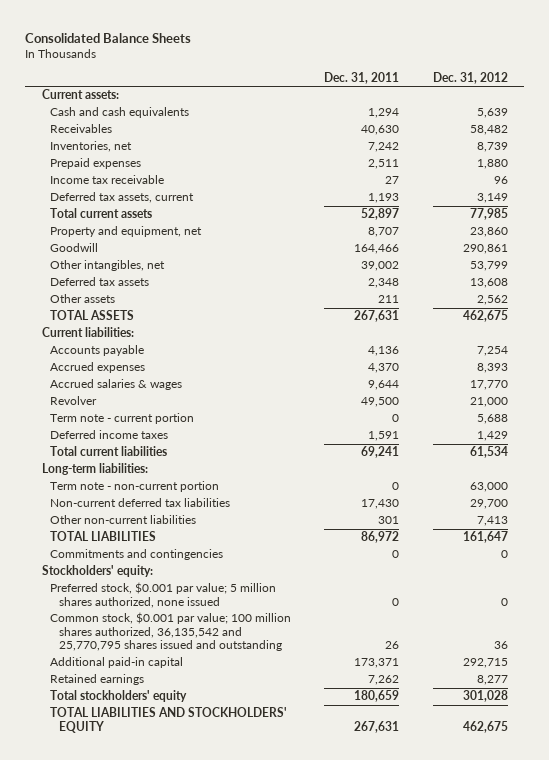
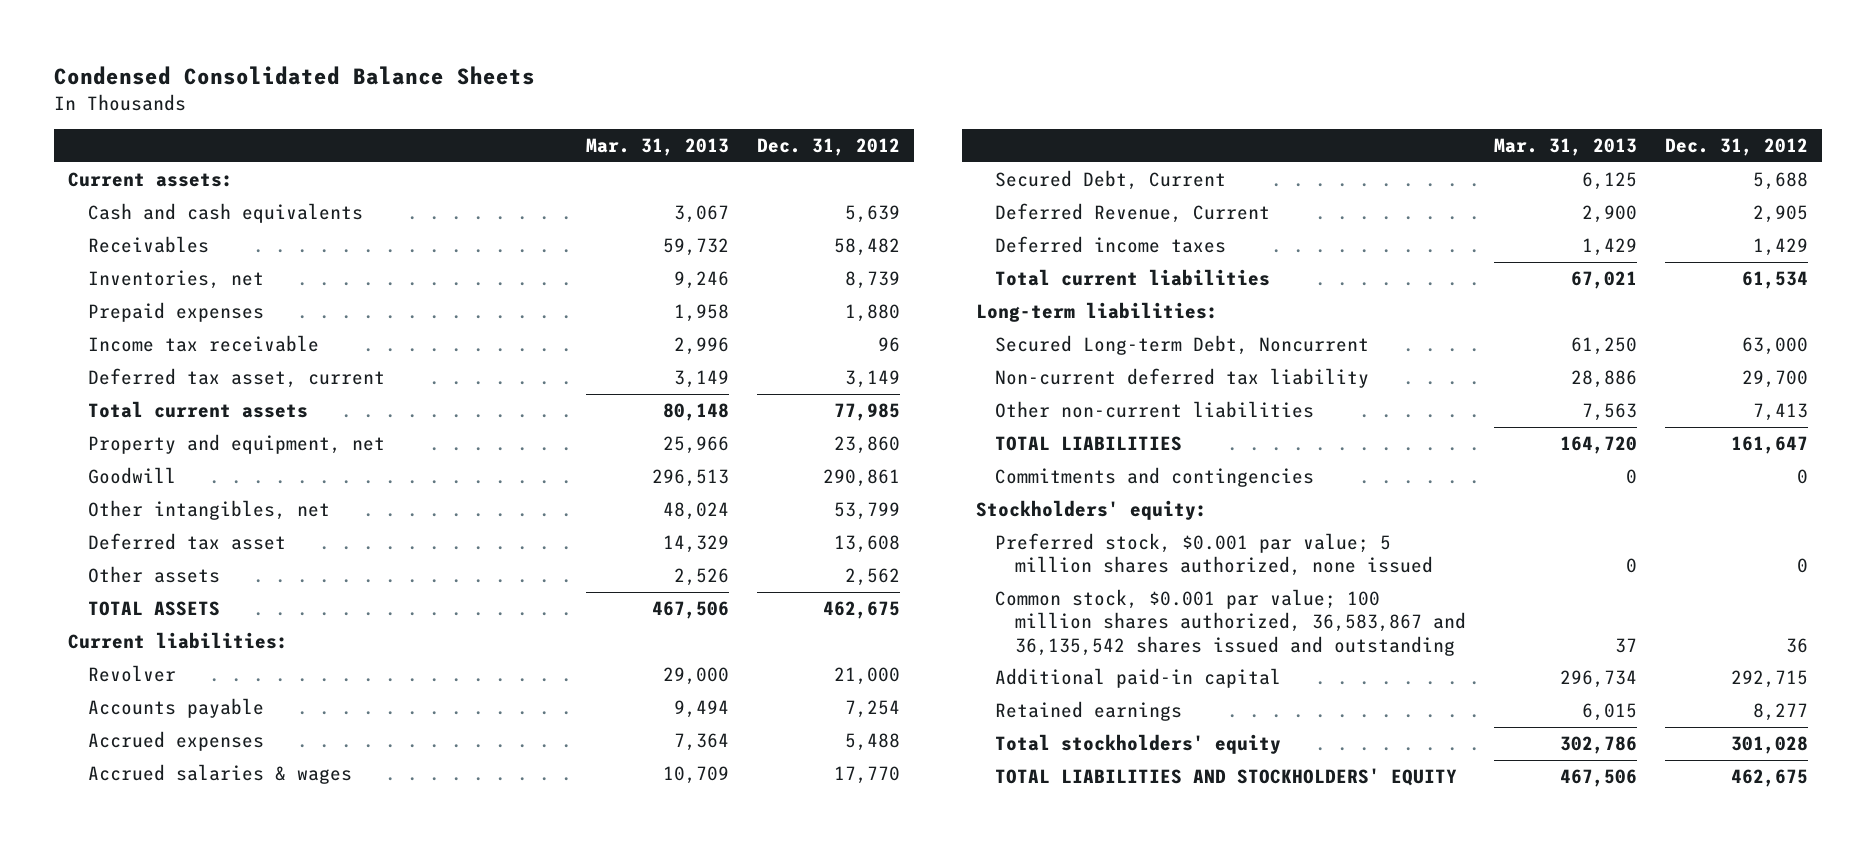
- Consolidated Balance Sheets
+ Condensed Consolidated Balance Sheets
- | Dec. 31, 2011 | Dec. 31, 2012
+ | Mar. 31, 2013 | Dec. 31, 2012
- Deferred tax assets, current | 1,193 | 3,149
+ Deferred tax asset, current | 3,149 | 3,149
- Deferred tax assets | 2,348 | 13,608
+ Deferred tax asset | 14,329 | 13,608
moved up: Revolver | 29,000 | 21,000
- Accrued expenses | 4,370 | 8,393
+ Accrued expenses | 7,364 | 5,488
- Term note - current portion | 0 | 5,688
+ Secured Debt, Current | 6,125 | 5,688
+ Deferred Revenue, Current | 2,900 | 2,905
- Term note - non-current portion | 0 | 63,000
- Non-current deferred tax liabilities | 17,430 | 29,700
+ Secured Long-term Debt, Noncurrent | 61,250 | 63,000
+ Non-current deferred tax liability | 28,886 | 29,700
- Common stock, $0.001 par value; 100 million shares authorized, 36,135,542 and 25,770,795 shares issued and outstanding | 26 | 36
+ Common stock, $0.001 par value; 100 million shares authorized, 36,583,867 and 36,135,542 shares issued and outstanding | 37 | 36

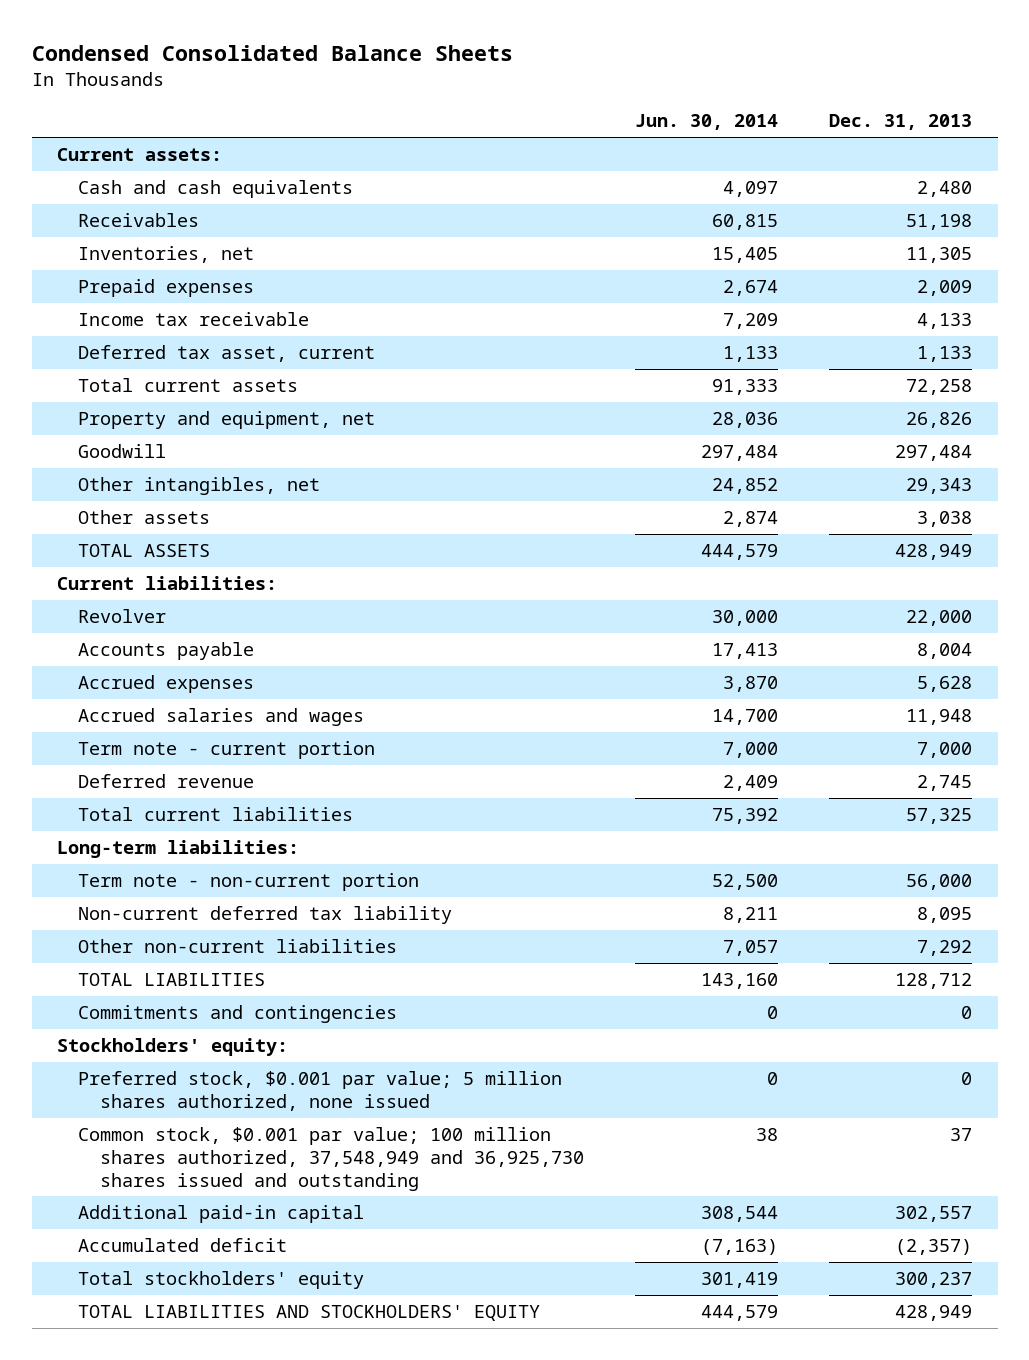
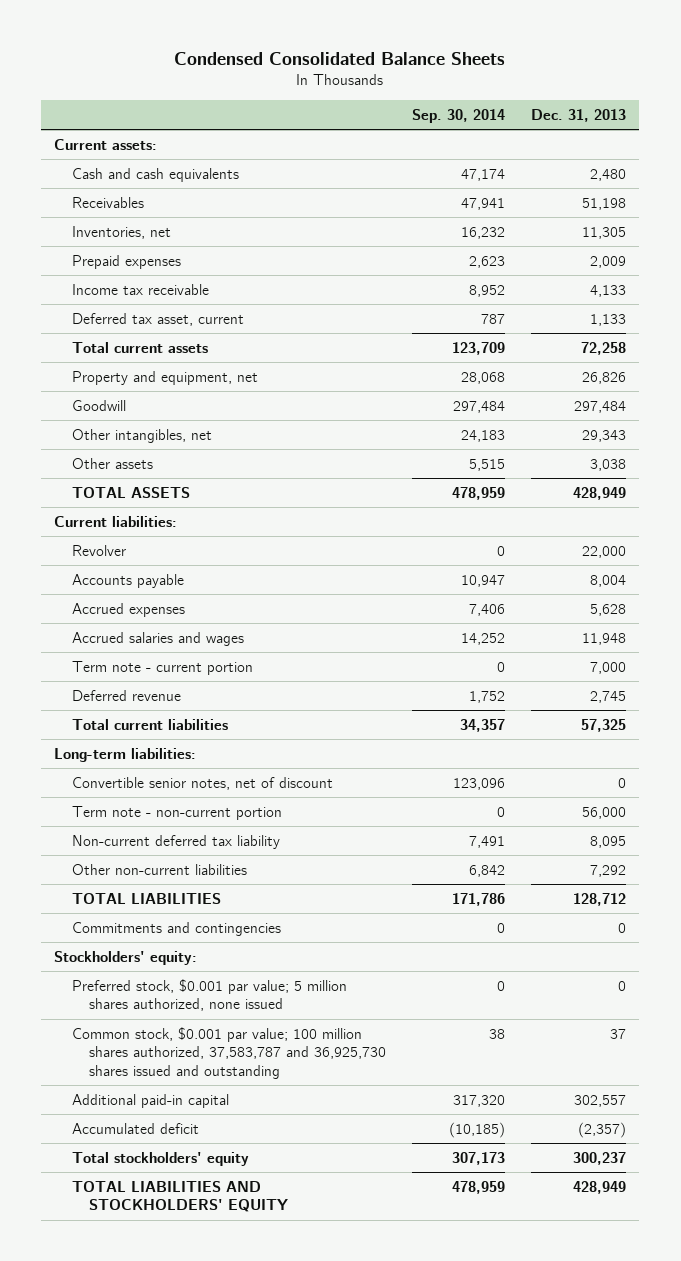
- | Jun. 30, 2014 | Dec. 31, 2013
+ | Sep. 30, 2014 | Dec. 31, 2013
+ Convertible senior notes, net of discount | 123,096 | 0
- Common stock, $0.001 par value; 100 million shares authorized, 37,548,949 and 36,925,730 shares issued and outstanding | 38 | 37
+ Common stock, $0.001 par value; 100 million shares authorized, 37,583,787 and 36,925,730 shares issued and outstanding | 38 | 37

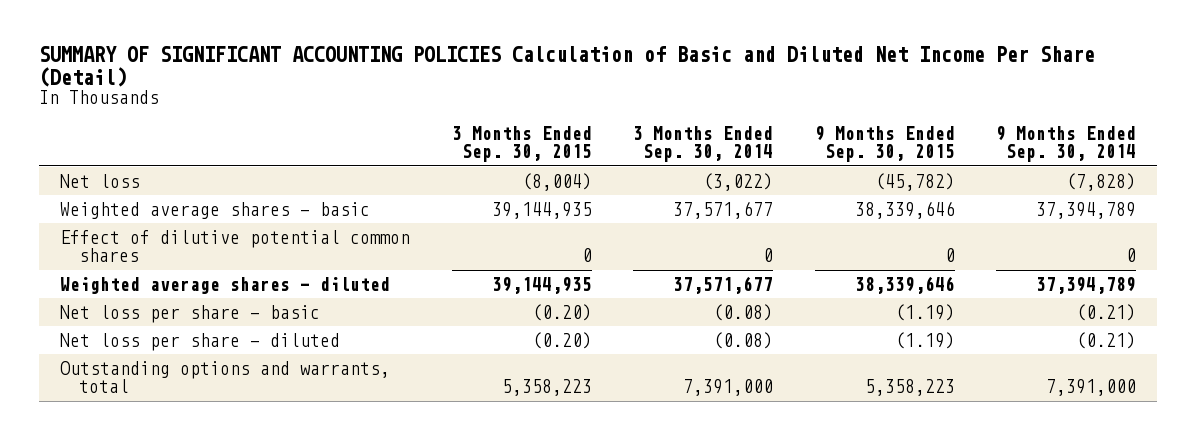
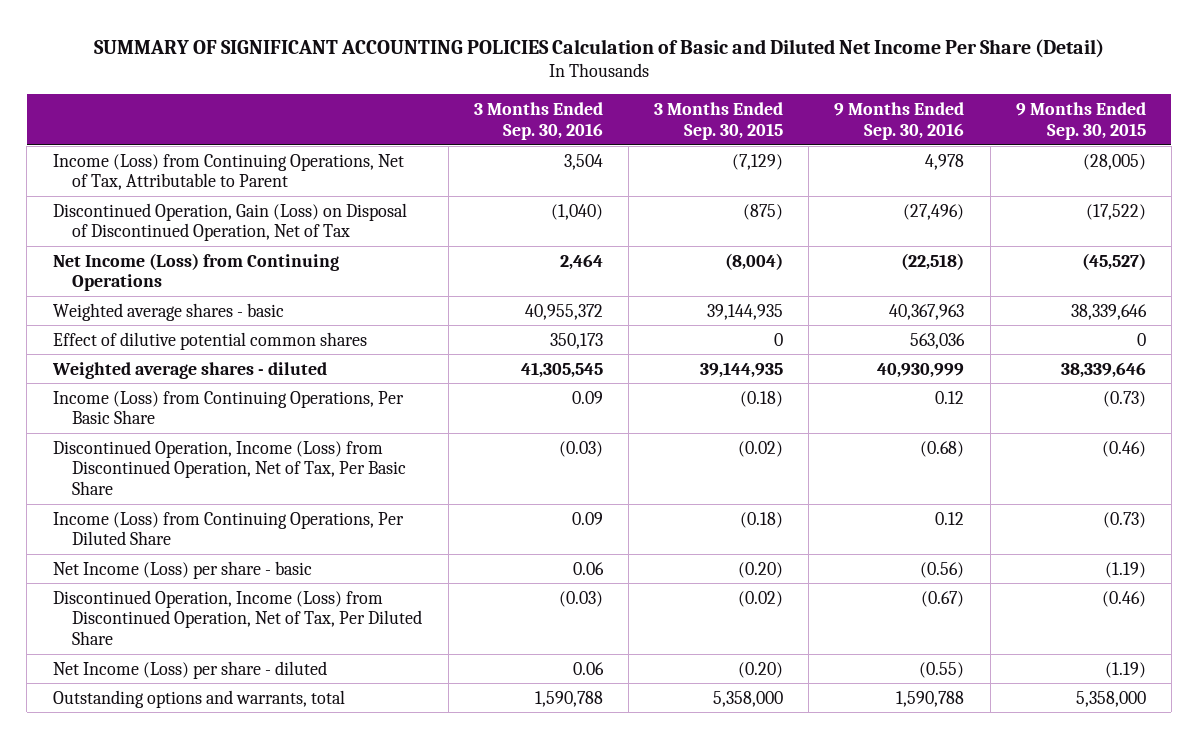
- | 3 Months Ended Sep. 30, 2015 | 3 Months Ended Sep. 30, 2014 | 9 Months Ended Sep. 30, 2015 | 9 Months Ended Sep. 30, 2014
+ | 3 Months Ended Sep. 30, 2016 | 3 Months Ended Sep. 30, 2015 | 9 Months Ended Sep. 30, 2016 | 9 Months Ended Sep. 30, 2015
- Net loss | (8,004) | (3,022) | (45,782) | (7,828)
+ Income (Loss) from Continuing Operations, Net of Tax, Attributable to Parent | 3,504 | (7,129) | 4,978 | (28,005)
+ Discontinued Operation, Gain (Loss) on Disposal of Discontinued Operation, Net of Tax | (1,040) | (875) | (27,496) | (17,522)
+ Net Income (Loss) from Continuing Operations | 2,464 | (8,004) | (22,518) | (45,527)
- Net loss per share - basic | (0.20) | (0.08) | (1.19) | (0.21)
- Net loss per share - diluted | (0.20) | (0.08) | (1.19) | (0.21)
- Outstanding options and warrants, total | 5,358,223 | 7,391,000 | 5,358,223 | 7,391,000
+ Income (Loss) from Continuing Operations, Per Basic Share | 0.09 | (0.18) | 0.12 | (0.73)
+ Discontinued Operation, Income (Loss) from Discontinued Operation, Net of Tax, Per Basic Share | (0.03) | (0.02) | (0.68) | (0.46)
+ Income (Loss) from Continuing Operations, Per Diluted Share | 0.09 | (0.18) | 0.12 | (0.73)
+ Net Income (Loss) per share - basic | 0.06 | (0.20) | (0.56) | (1.19)
+ Discontinued Operation, Income (Loss) from Discontinued Operation, Net of Tax, Per Diluted Share | (0.03) | (0.02) | (0.67) | (0.46)
+ Net Income (Loss) per share - diluted | 0.06 | (0.20) | (0.55) | (1.19)
+ Outstanding options and warrants, total | 1,590,788 | 5,358,000 | 1,590,788 | 5,358,000

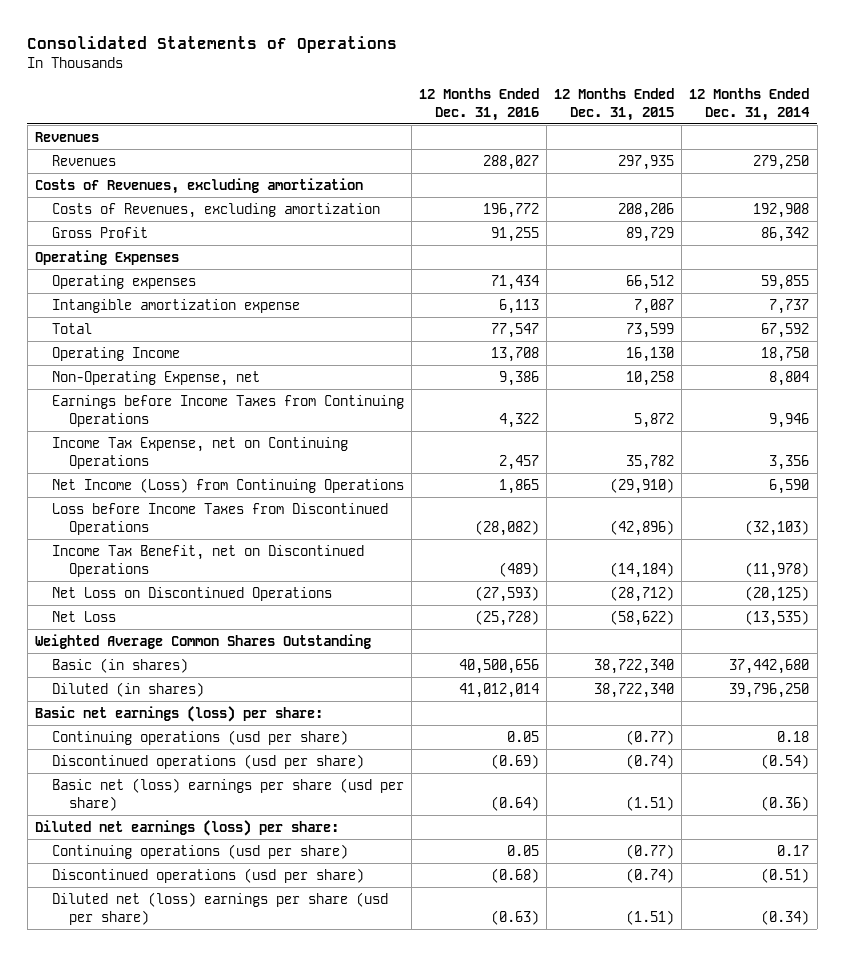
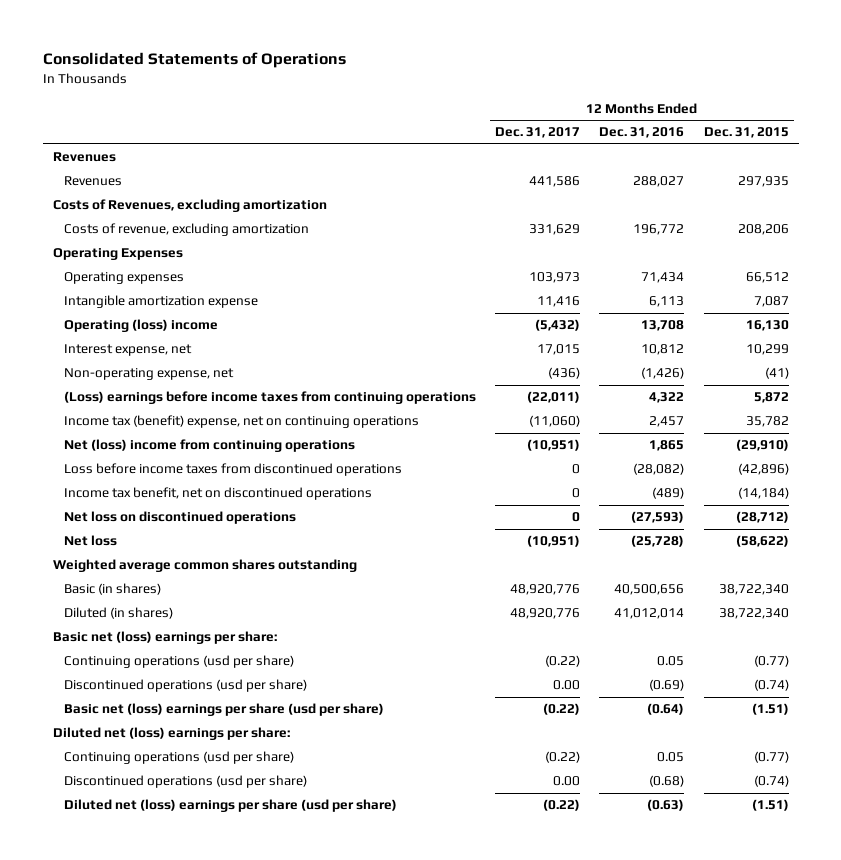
- | 12 Months Ended Dec. 31, 2016 | 12 Months Ended Dec. 31, 2015 | 12 Months Ended Dec. 31, 2014
+ | 12 Months Ended Dec. 31, 2017 | 12 Months Ended Dec. 31, 2016 | 12 Months Ended Dec. 31, 2015
- Costs of Revenues, excluding amortization | 196,772 | 208,206 | 192,908
- Gross Profit | 91,255 | 89,729 | 86,342
+ Costs of revenue, excluding amortization | 331,629 | 196,772 | 208,206
- Total | 77,547 | 73,599 | 67,592
- Operating Income | 13,708 | 16,130 | 18,750
- Non-Operating Expense, net | 9,386 | 10,258 | 8,804
- Earnings before Income Taxes from Continuing Operations | 4,322 | 5,872 | 9,946
- Income Tax Expense, net on Continuing Operations | 2,457 | 35,782 | 3,356
- Net Income (Loss) from Continuing Operations | 1,865 | (29,910) | 6,590
- Loss before Income Taxes from Discontinued Operations | (28,082) | (42,896) | (32,103)
- Income Tax Benefit, net on Discontinued Operations | (489) | (14,184) | (11,978)
- Net Loss on Discontinued Operations | (27,593) | (28,712) | (20,125)
- Net Loss | (25,728) | (58,622) | (13,535)
- Weighted Average Common Shares Outstanding
+ Operating (loss) income | (5,432) | 13,708 | 16,130
+ Interest expense, net | 17,015 | 10,812 | 10,299
+ Non-operating expense, net | (436) | (1,426) | (41)
+ (Loss) earnings before income taxes from continuing operations | (22,011) | 4,322 | 5,872
+ Income tax (benefit) expense, net on continuing operations | (11,060) | 2,457 | 35,782
+ Net (loss) income from continuing operations | (10,951) | 1,865 | (29,910)
+ Loss before income taxes from discontinued operations | 0 | (28,082) | (42,896)
+ Income tax benefit, net on discontinued operations | 0 | (489) | (14,184)
+ Net loss on discontinued operations | 0 | (27,593) | (28,712)
+ Net loss | (10,951) | (25,728) | (58,622)
+ Weighted average common shares outstanding
- Basic net earnings (loss) per share:
+ Basic net (loss) earnings per share:
- Diluted net earnings (loss) per share:
+ Diluted net (loss) earnings per share:

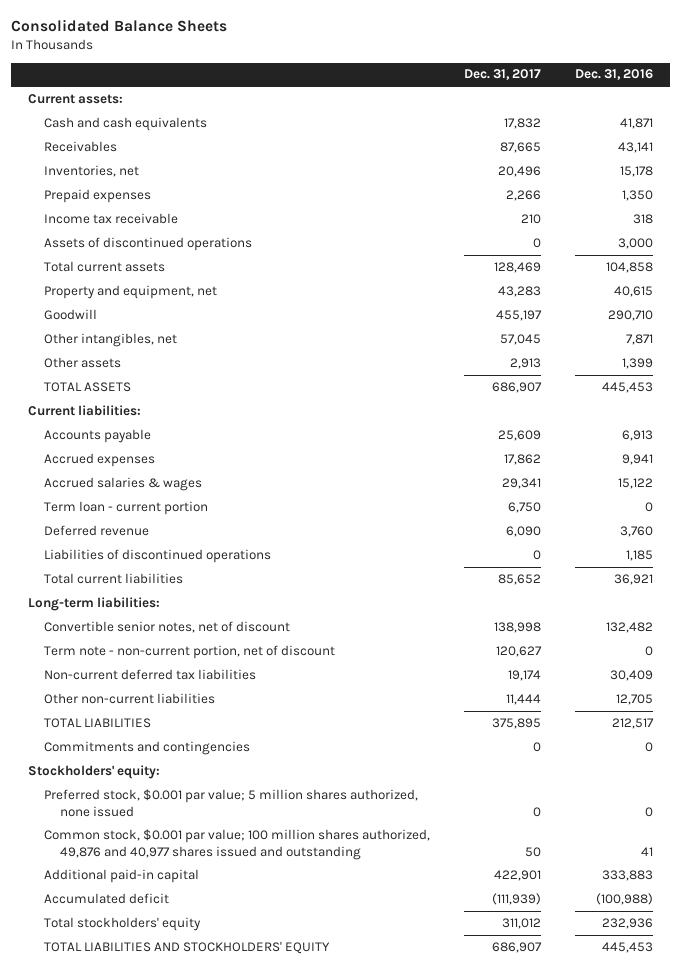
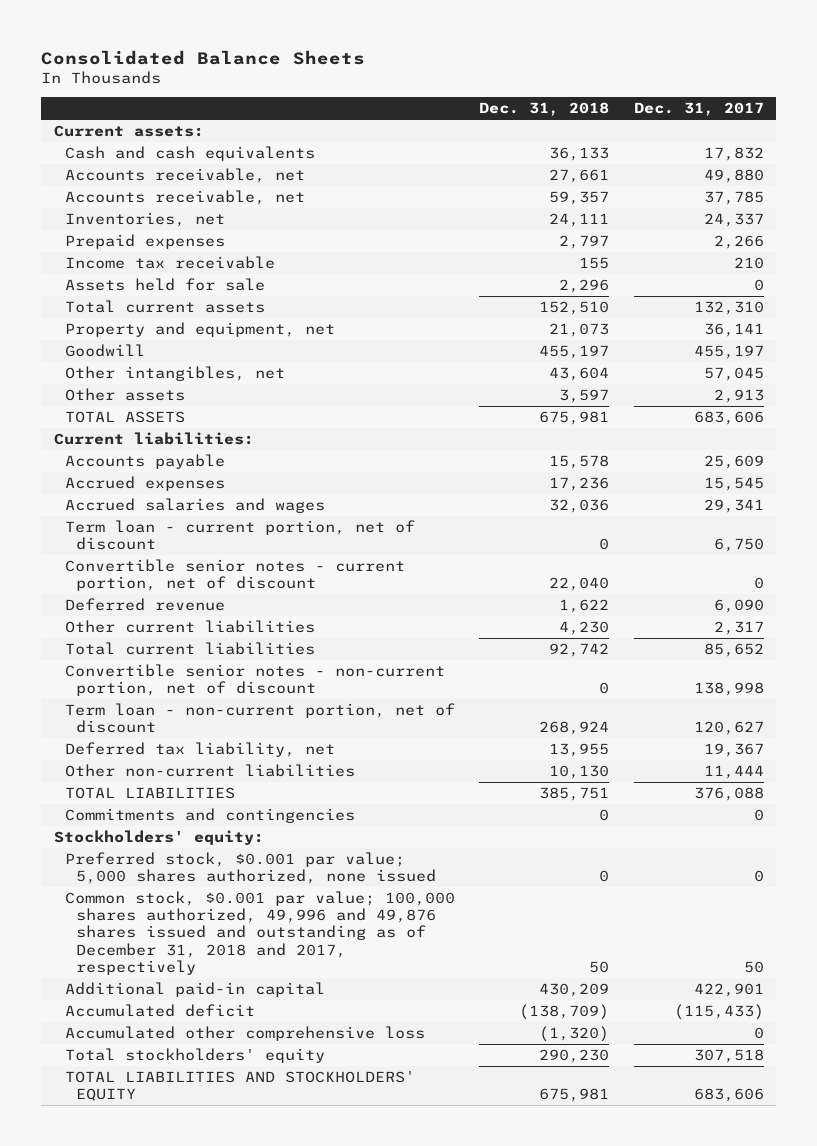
- | Dec. 31, 2017 | Dec. 31, 2016
+ | Dec. 31, 2018 | Dec. 31, 2017
- Receivables | 87,665 | 43,141
- Inventories, net | 20,496 | 15,178
+ Accounts receivable, net | 27,661 | 49,880
+ Accounts receivable, net | 59,357 | 37,785
+ Inventories, net | 24,111 | 24,337
- Assets of discontinued operations | 0 | 3,000
- Total current assets | 128,469 | 104,858
- Property and equipment, net | 43,283 | 40,615
+ Assets held for sale | 2,296 | 0
+ Total current assets | 152,510 | 132,310
+ Property and equipment, net | 21,073 | 36,141
- TOTAL ASSETS | 686,907 | 445,453
+ TOTAL ASSETS | 675,981 | 683,606
- Accrued expenses | 17,862 | 9,941
- Accrued salaries & wages | 29,341 | 15,122
- Term loan - current portion | 6,750 | 0
+ Accrued expenses | 17,236 | 15,545
+ Accrued salaries and wages | 32,036 | 29,341
+ Term loan - current portion, net of discount | 0 | 6,750
+ Convertible senior notes - current portion, net of discount | 22,040 | 0
- Liabilities of discontinued operations | 0 | 1,185
+ Other current liabilities | 4,230 | 2,317
- Long-term liabilities:
- Convertible senior notes, net of discount | 138,998 | 132,482
- Term note - non-current portion, net of discount | 120,627 | 0
- Non-current deferred tax liabilities | 19,174 | 30,409
+ Convertible senior notes - non-current portion, net of discount | 0 | 138,998
+ Term loan - non-current portion, net of discount | 268,924 | 120,627
+ Deferred tax liability, net | 13,955 | 19,367
- TOTAL LIABILITIES | 375,895 | 212,517
+ TOTAL LIABILITIES | 385,751 | 376,088
- Preferred stock, $0.001 par value; 5 million shares authorized, none issued | 0 | 0
- Common stock, $0.001 par value; 100 million shares authorized, 49,876 and 40,977 shares issued and outstanding | 50 | 41
+ Preferred stock, $0.001 par value; 5,000 shares authorized, none issued | 0 | 0
+ Common stock, $0.001 par value; 100,000 shares authorized, 49,996 and 49,876 shares issued and outstanding as of December 31, 2018 and 2017, respectively | 50 | 50
- Accumulated deficit | (111,939) | (100,988)
- Total stockholders' equity | 311,012 | 232,936
- TOTAL LIABILITIES AND STOCKHOLDERS' EQUITY | 686,907 | 445,453
+ Accumulated deficit | (138,709) | (115,433)
+ Accumulated other comprehensive loss | (1,320) | 0
+ Total stockholders' equity | 290,230 | 307,518
+ TOTAL LIABILITIES AND STOCKHOLDERS' EQUITY | 675,981 | 683,606

